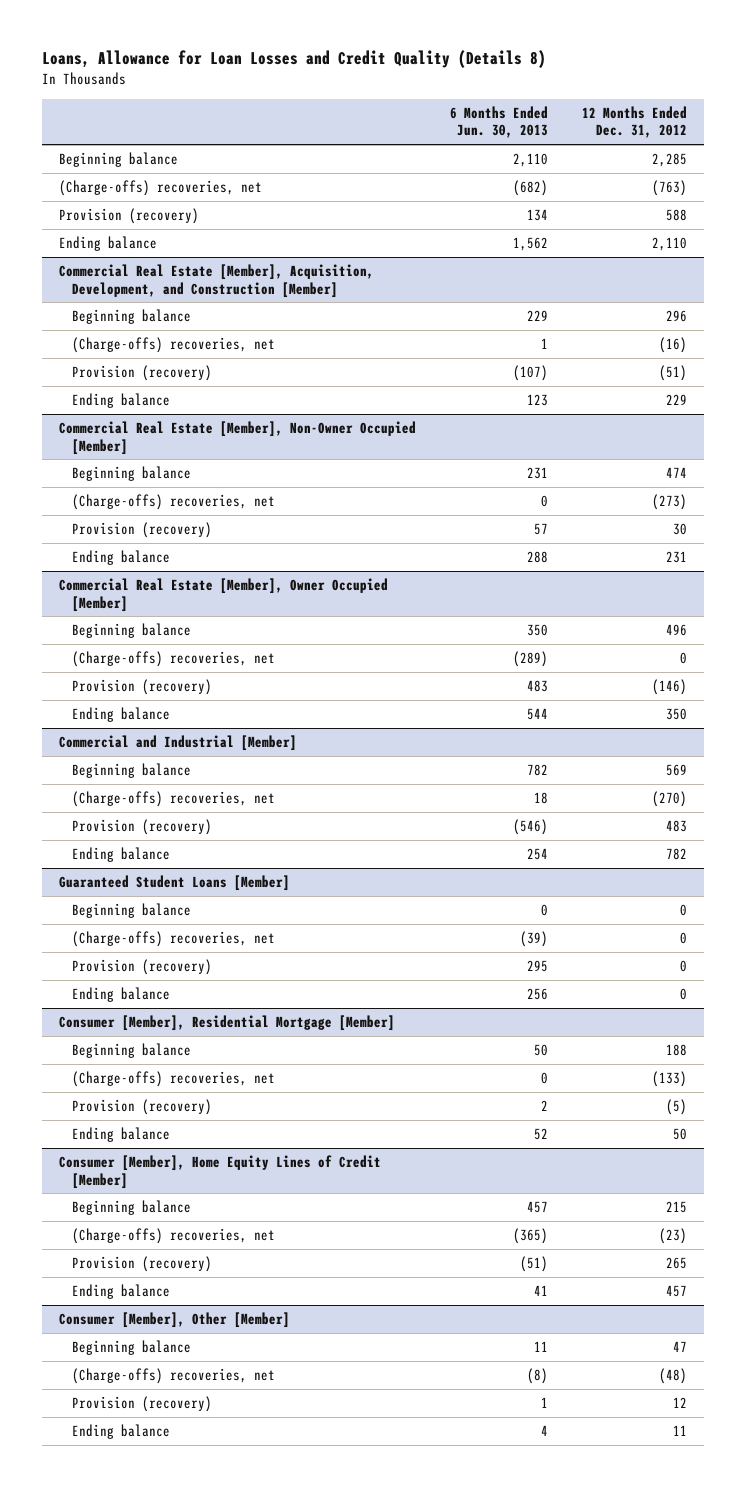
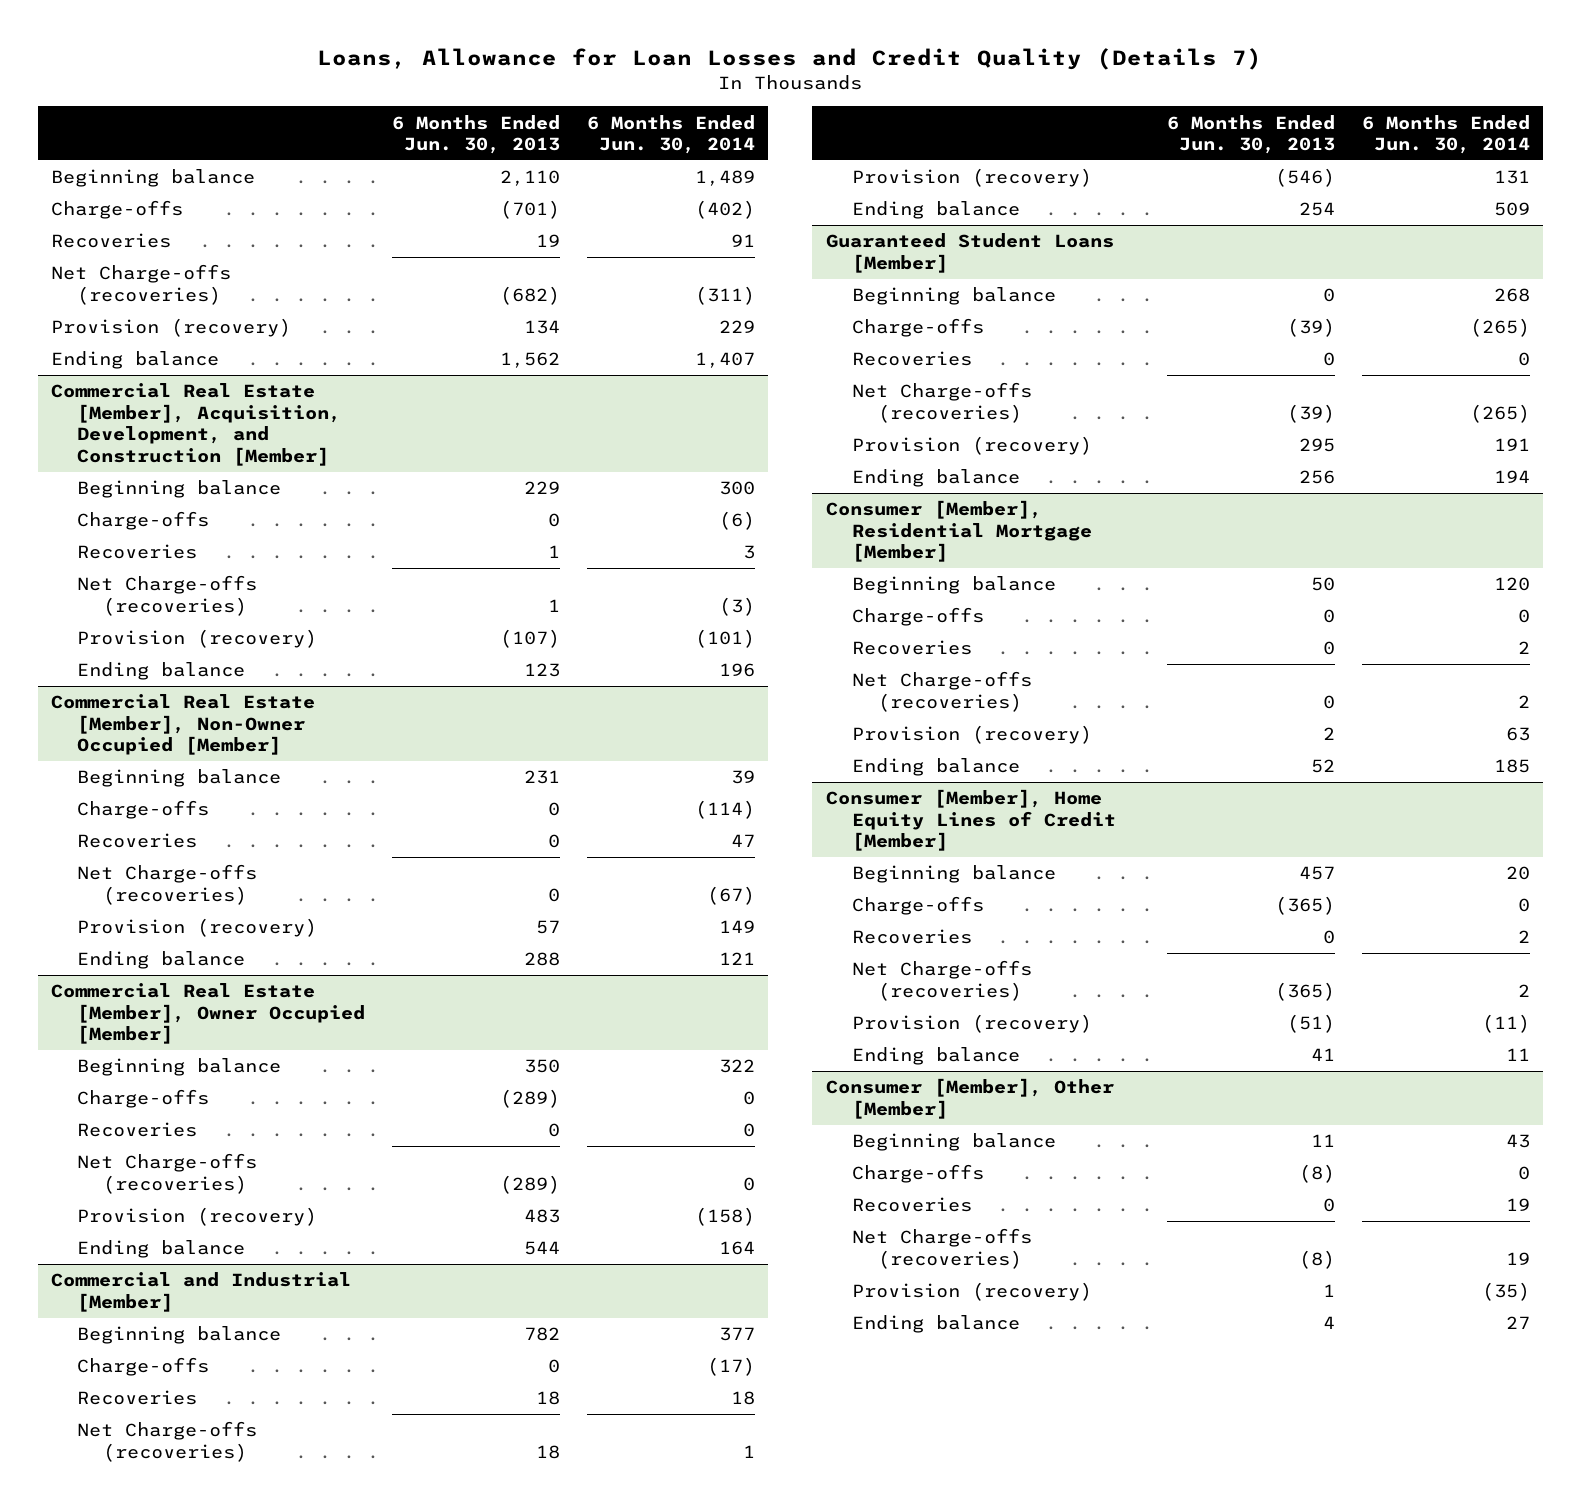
- Loans, Allowance for Loan Losses and Credit Quality (Details 8)
+ Loans, Allowance for Loan Losses and Credit Quality (Details 7)
- | 6 Months Ended Jun. 30, 2013 | 12 Months Ended Dec. 31, 2012
+ | 6 Months Ended Jun. 30, 2013 | 6 Months Ended Jun. 30, 2014
- (Charge-offs) recoveries, net | (682) | (763)
+ Charge-offs | (701) | (402)
+ Recoveries | 19 | 91
+ Net Charge-offs (recoveries) | (682) | (311)
@ Commercial Real Estate [Member], Acquisition, Development, and Construction [Member]
- (Charge-offs) recoveries, net | 1 | (16)
+ Charge-offs | 0 | (6)
+ Recoveries | 1 | 3
+ Net Charge-offs (recoveries) | 1 | (3)
@ Commercial Real Estate [Member], Non-Owner Occupied [Member]
- (Charge-offs) recoveries, net | 0 | (273)
+ Charge-offs | 0 | (114)
+ Recoveries | 0 | 47
+ Net Charge-offs (recoveries) | 0 | (67)
@ Commercial Real Estate [Member], Owner Occupied [Member]
- (Charge-offs) recoveries, net | (289) | 0
+ Charge-offs | (289) | 0
+ Recoveries | 0 | 0
+ Net Charge-offs (recoveries) | (289) | 0
@ Commercial and Industrial [Member]
- (Charge-offs) recoveries, net | 18 | (270)
+ Charge-offs | 0 | (17)
+ Recoveries | 18 | 18
+ Net Charge-offs (recoveries) | 18 | 1
@ Guaranteed Student Loans [Member]
- (Charge-offs) recoveries, net | (39) | 0
+ Charge-offs | (39) | (265)
+ Recoveries | 0 | 0
+ Net Charge-offs (recoveries) | (39) | (265)
@ Consumer [Member], Residential Mortgage [Member]
- (Charge-offs) recoveries, net | 0 | (133)
+ Charge-offs | 0 | 0
+ Recoveries | 0 | 2
+ Net Charge-offs (recoveries) | 0 | 2
@ Consumer [Member], Home Equity Lines of Credit [Member]
- (Charge-offs) recoveries, net | (365) | (23)
+ Charge-offs | (365) | 0
+ Recoveries | 0 | 2
+ Net Charge-offs (recoveries) | (365) | 2
@ Consumer [Member], Other [Member]
- (Charge-offs) recoveries, net | (8) | (48)
+ Charge-offs | (8) | 0
+ Recoveries | 0 | 19
+ Net Charge-offs (recoveries) | (8) | 19

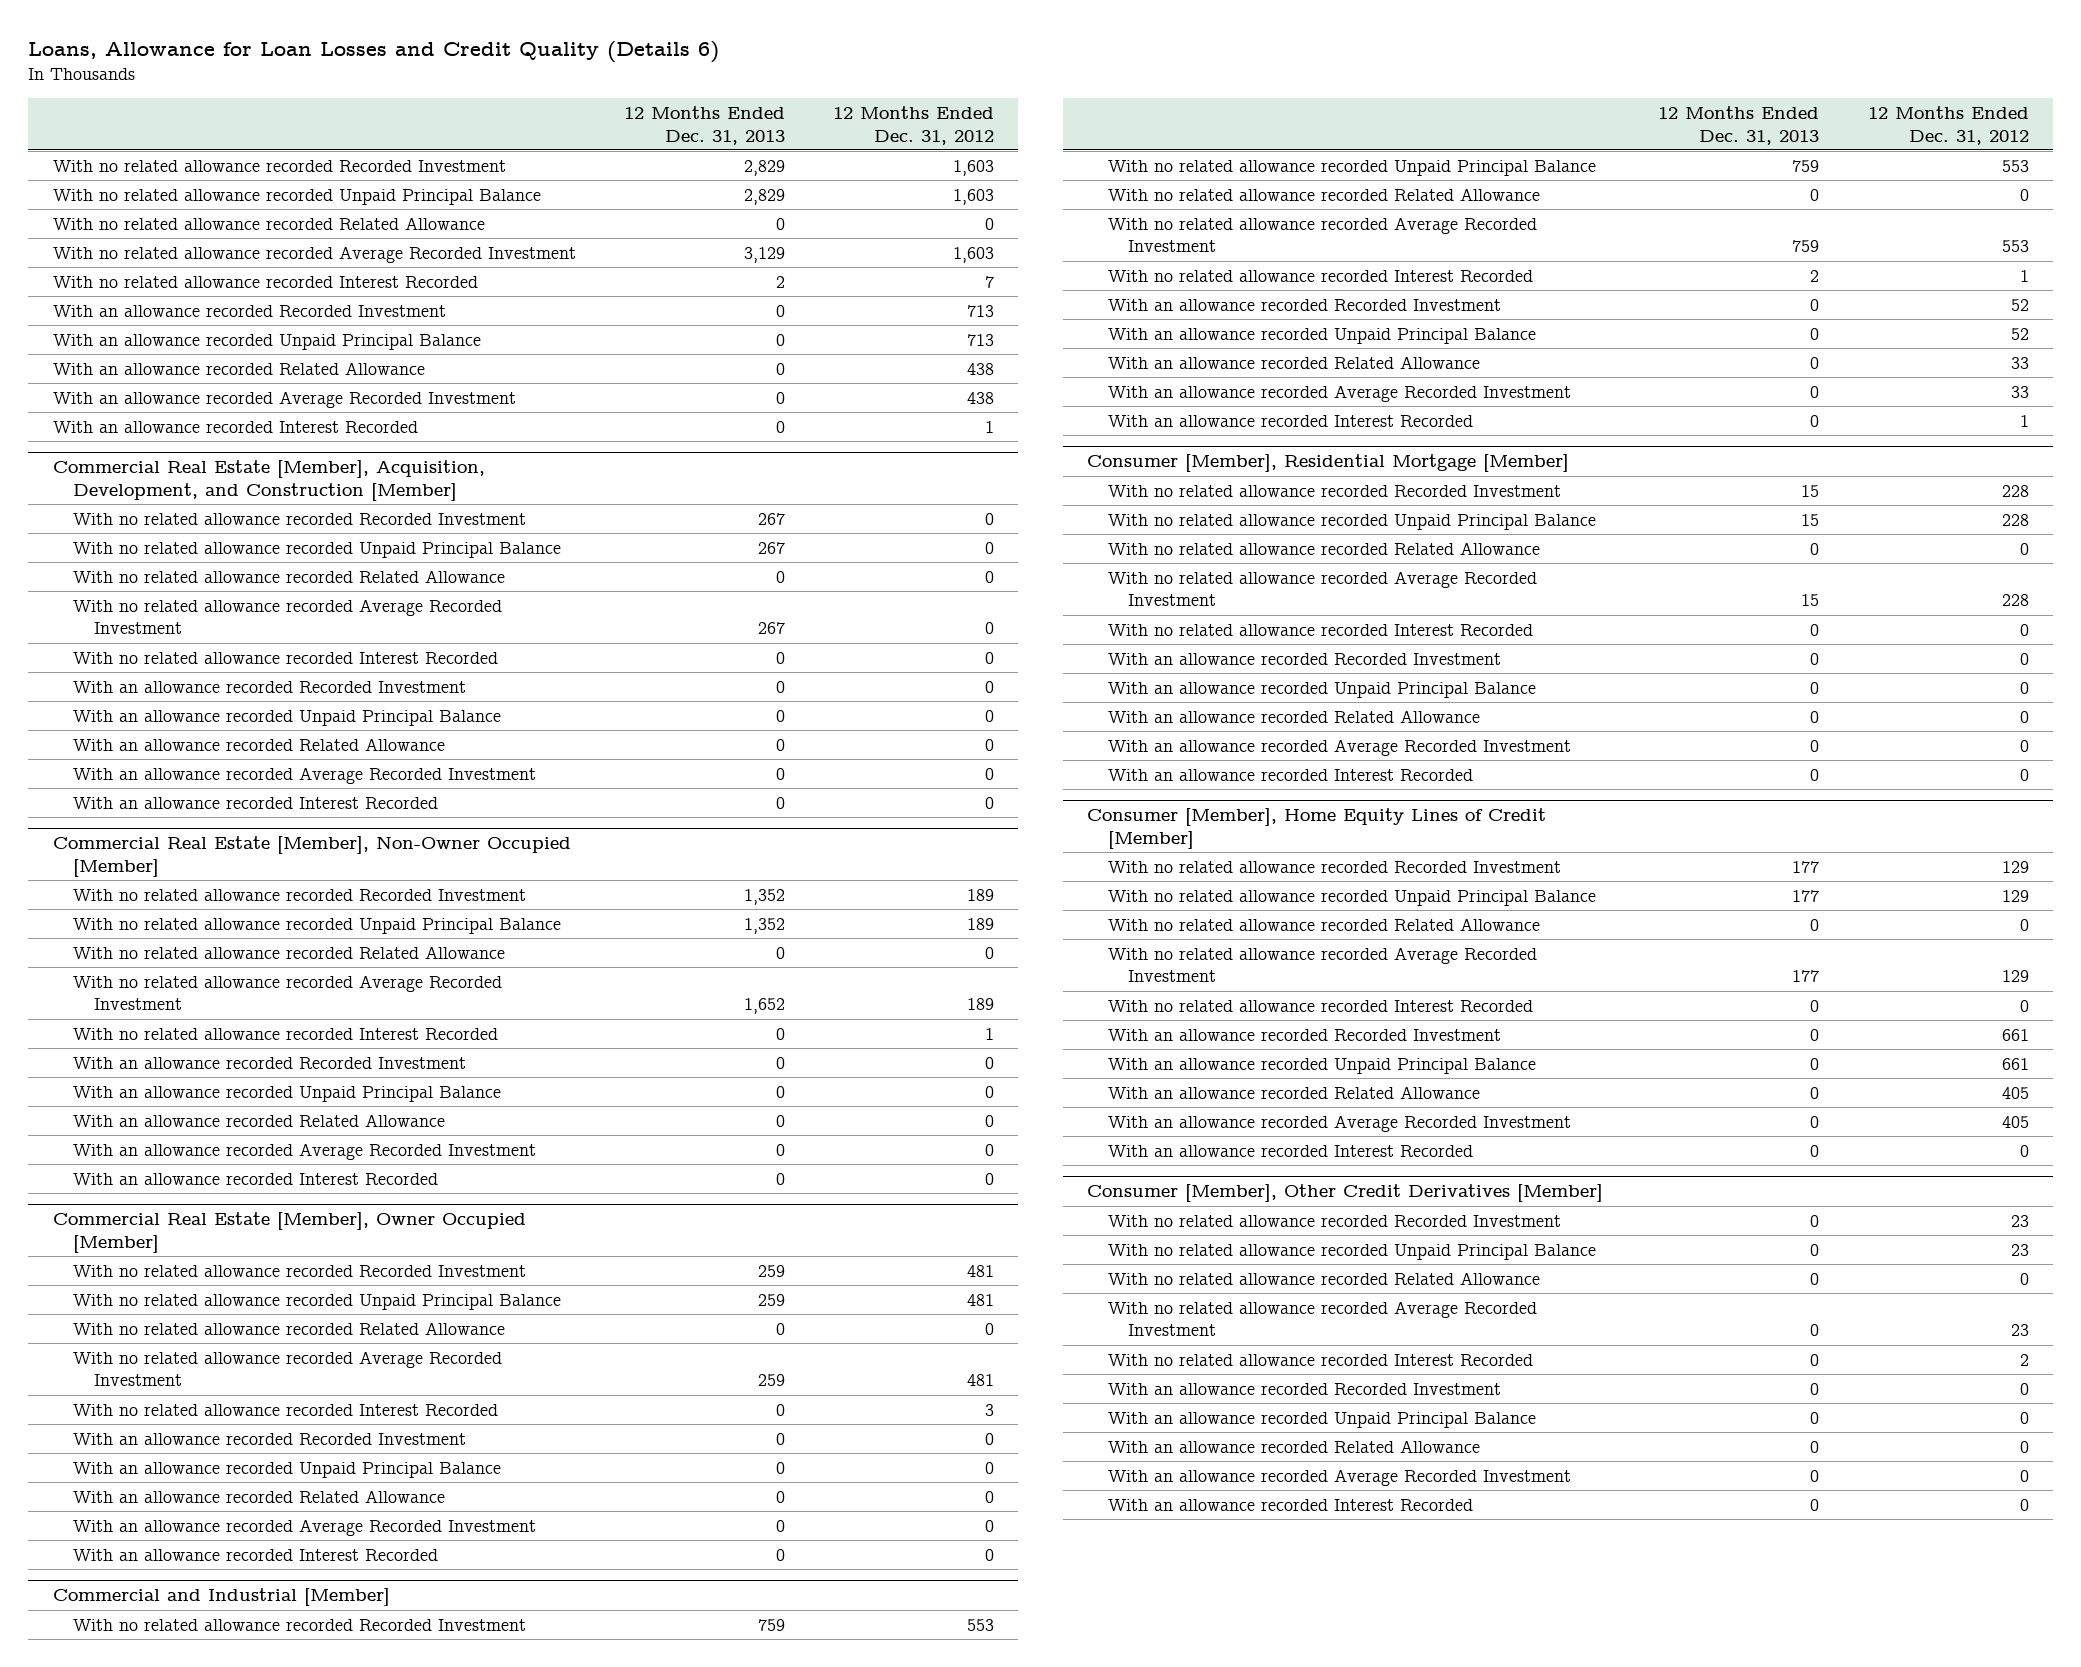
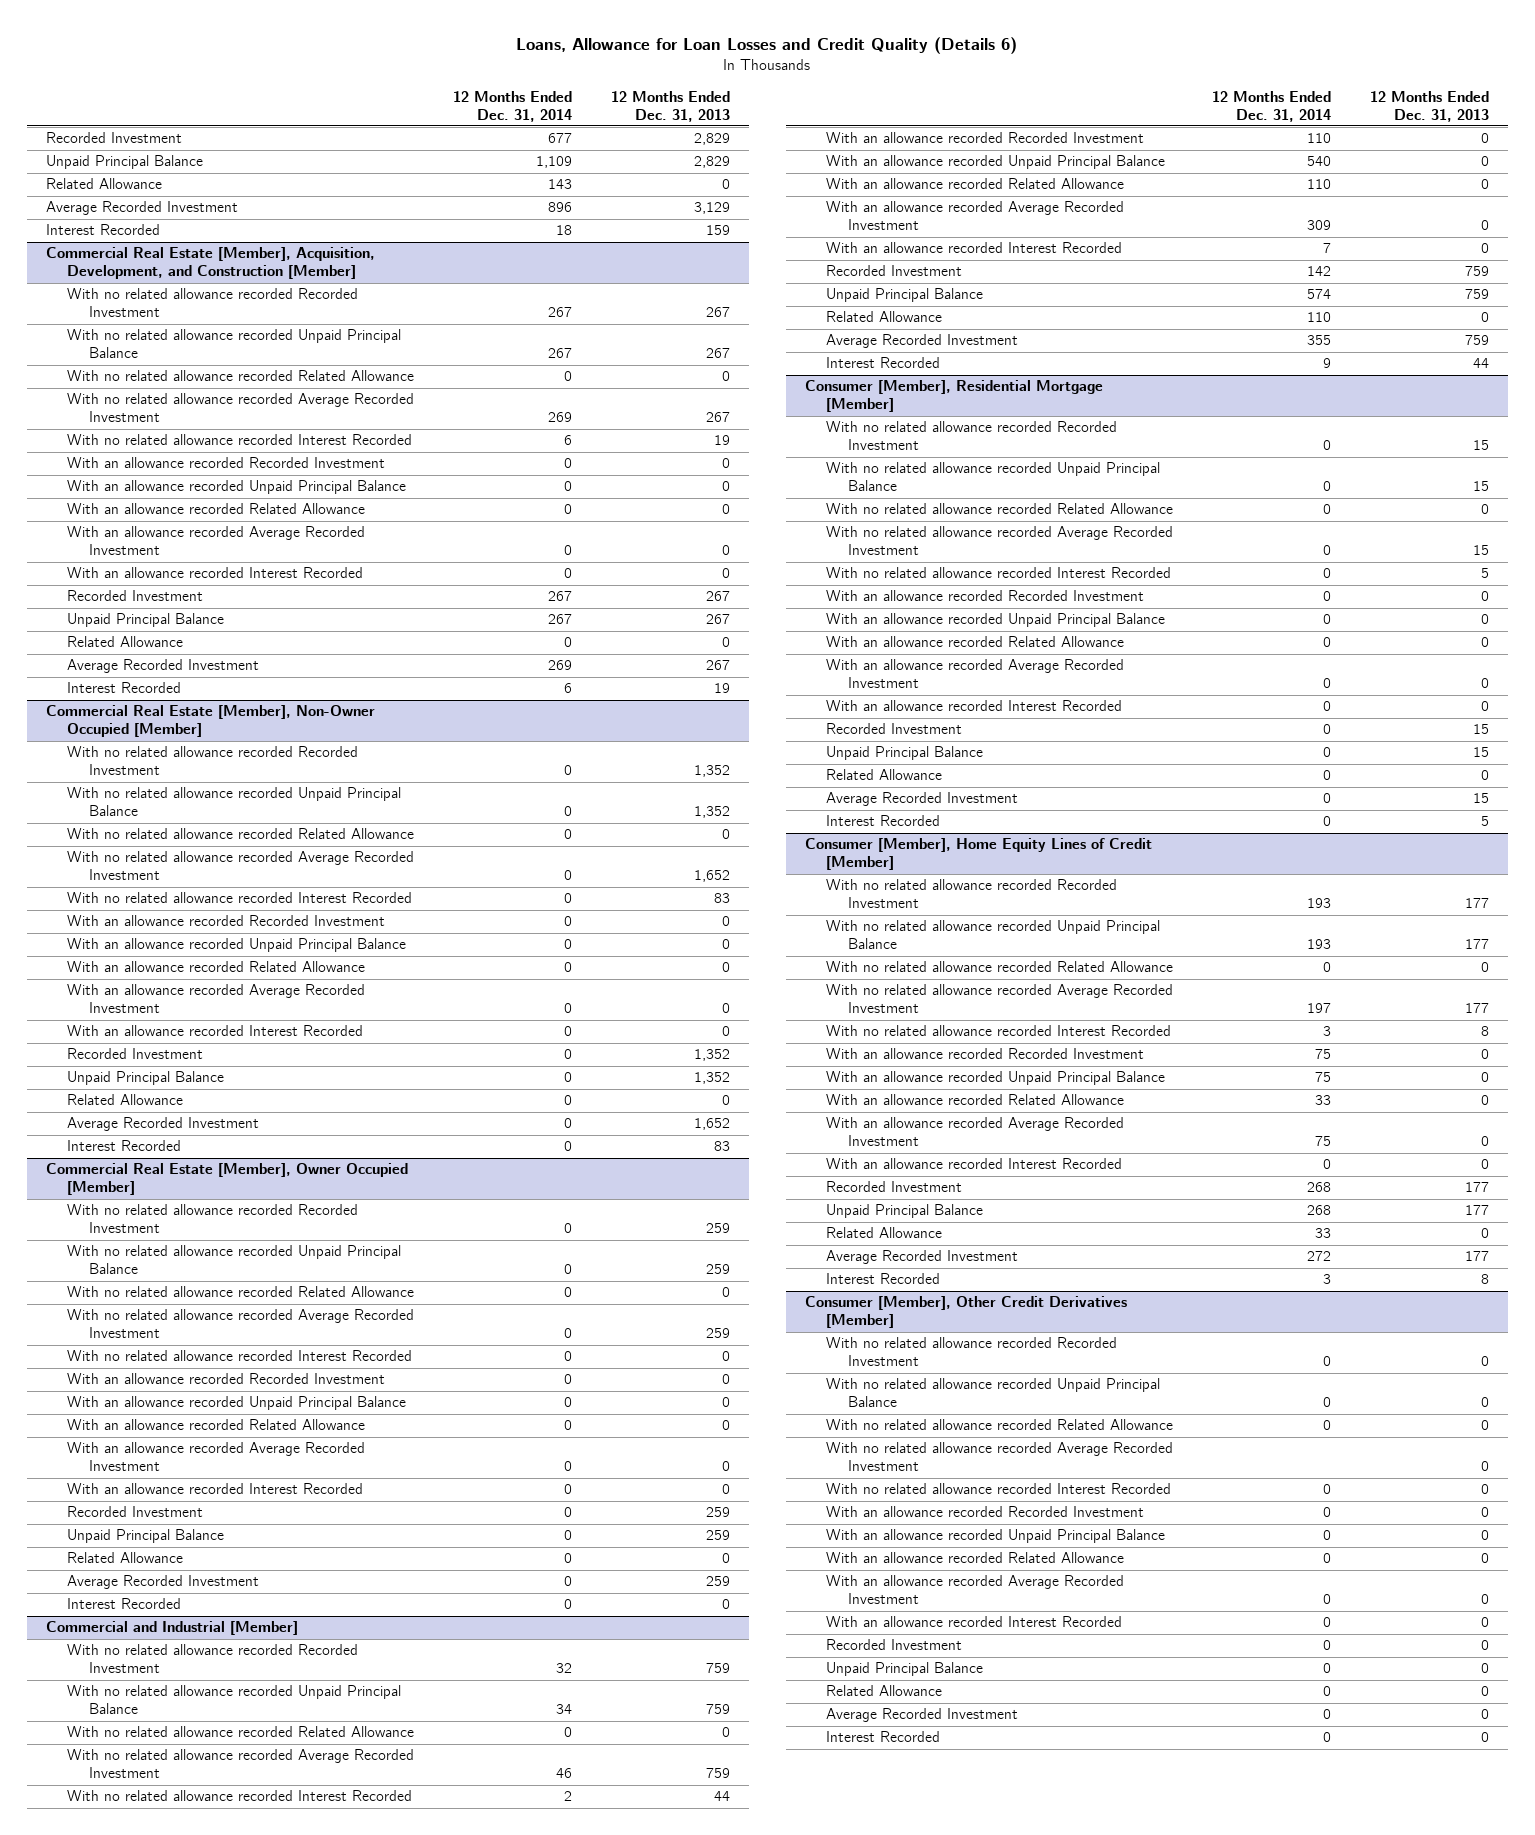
- | 12 Months Ended Dec. 31, 2013 | 12 Months Ended Dec. 31, 2012
+ | 12 Months Ended Dec. 31, 2014 | 12 Months Ended Dec. 31, 2013
- With no related allowance recorded Recorded Investment | 2,829 | 1,603
- With no related allowance recorded Unpaid Principal Balance | 2,829 | 1,603
- With no related allowance recorded Related Allowance | 0 | 0
- With no related allowance recorded Average Recorded Investment | 3,129 | 1,603
- With no related allowance recorded Interest Recorded | 2 | 7
- With an allowance recorded Recorded Investment | 0 | 713
- With an allowance recorded Unpaid Principal Balance | 0 | 713
- With an allowance recorded Related Allowance | 0 | 438
- With an allowance recorded Average Recorded Investment | 0 | 438
- With an allowance recorded Interest Recorded | 0 | 1
+ Recorded Investment | 677 | 2,829
+ Unpaid Principal Balance | 1,109 | 2,829
+ Related Allowance | 143 | 0
+ Average Recorded Investment | 896 | 3,129
+ Interest Recorded | 18 | 159
@ Commercial Real Estate [Member], Acquisition, Development, and Construction [Member]
- With no related allowance recorded Interest Recorded | 0 | 0
+ With no related allowance recorded Interest Recorded | 6 | 19
+ Recorded Investment | 267 | 267
+ Unpaid Principal Balance | 267 | 267
+ Related Allowance | 0 | 0
+ Average Recorded Investment | 269 | 267
+ Interest Recorded | 6 | 19
@ Commercial Real Estate [Member], Non-Owner Occupied [Member]
- With no related allowance recorded Interest Recorded | 0 | 1
+ With no related allowance recorded Interest Recorded | 0 | 83
+ Recorded Investment | 0 | 1,352
+ Unpaid Principal Balance | 0 | 1,352
+ Related Allowance | 0 | 0
+ Average Recorded Investment | 0 | 1,652
+ Interest Recorded | 0 | 83
@ Commercial Real Estate [Member], Owner Occupied [Member]
+ Recorded Investment | 0 | 259
+ Unpaid Principal Balance | 0 | 259
+ Related Allowance | 0 | 0
+ Average Recorded Investment | 0 | 259
+ Interest Recorded | 0 | 0
@ Commercial and Industrial [Member]
- With no related allowance recorded Interest Recorded | 2 | 1
+ With no related allowance recorded Interest Recorded | 2 | 44
+ Recorded Investment | 142 | 759
+ Unpaid Principal Balance | 574 | 759
+ Related Allowance | 110 | 0
+ Average Recorded Investment | 355 | 759
+ Interest Recorded | 9 | 44
@ Consumer [Member], Residential Mortgage [Member]
- With no related allowance recorded Interest Recorded | 0 | 0
+ With no related allowance recorded Interest Recorded | 0 | 5
+ Recorded Investment | 0 | 15
+ Unpaid Principal Balance | 0 | 15
+ Related Allowance | 0 | 0
+ Average Recorded Investment | 0 | 15
+ Interest Recorded | 0 | 5
@ Consumer [Member], Home Equity Lines of Credit [Member]
- With no related allowance recorded Interest Recorded | 0 | 0
+ With no related allowance recorded Interest Recorded | 3 | 8
+ Recorded Investment | 268 | 177
+ Unpaid Principal Balance | 268 | 177
+ Related Allowance | 33 | 0
+ Average Recorded Investment | 272 | 177
+ Interest Recorded | 3 | 8
@ Consumer [Member], Other Credit Derivatives [Member]
+ Recorded Investment | 0 | 0
+ Unpaid Principal Balance | 0 | 0
+ Related Allowance | 0 | 0
+ Average Recorded Investment | 0 | 0
+ Interest Recorded | 0 | 0

